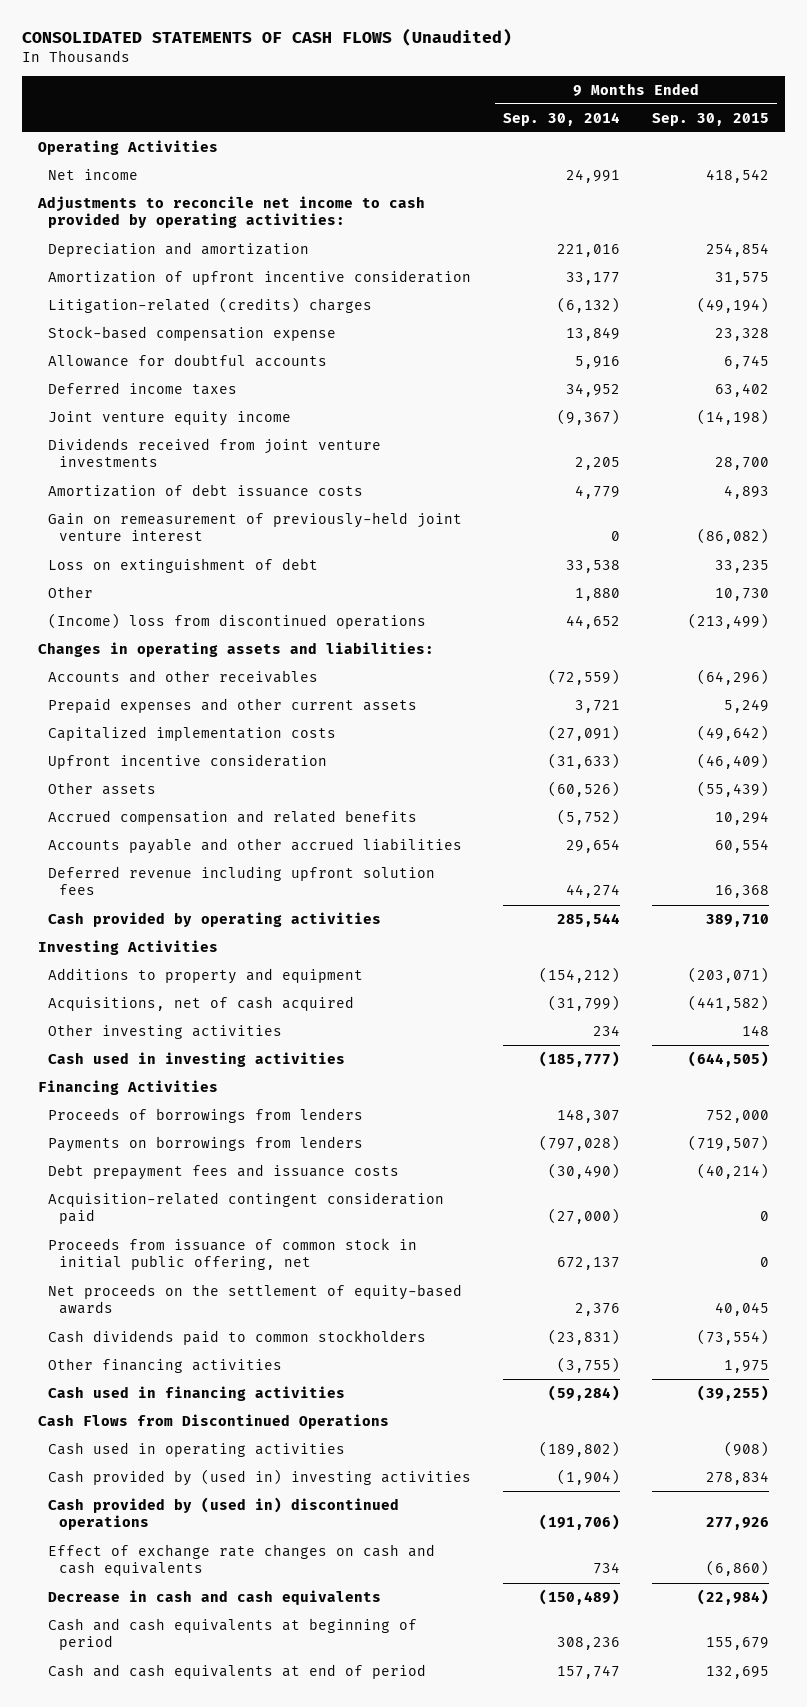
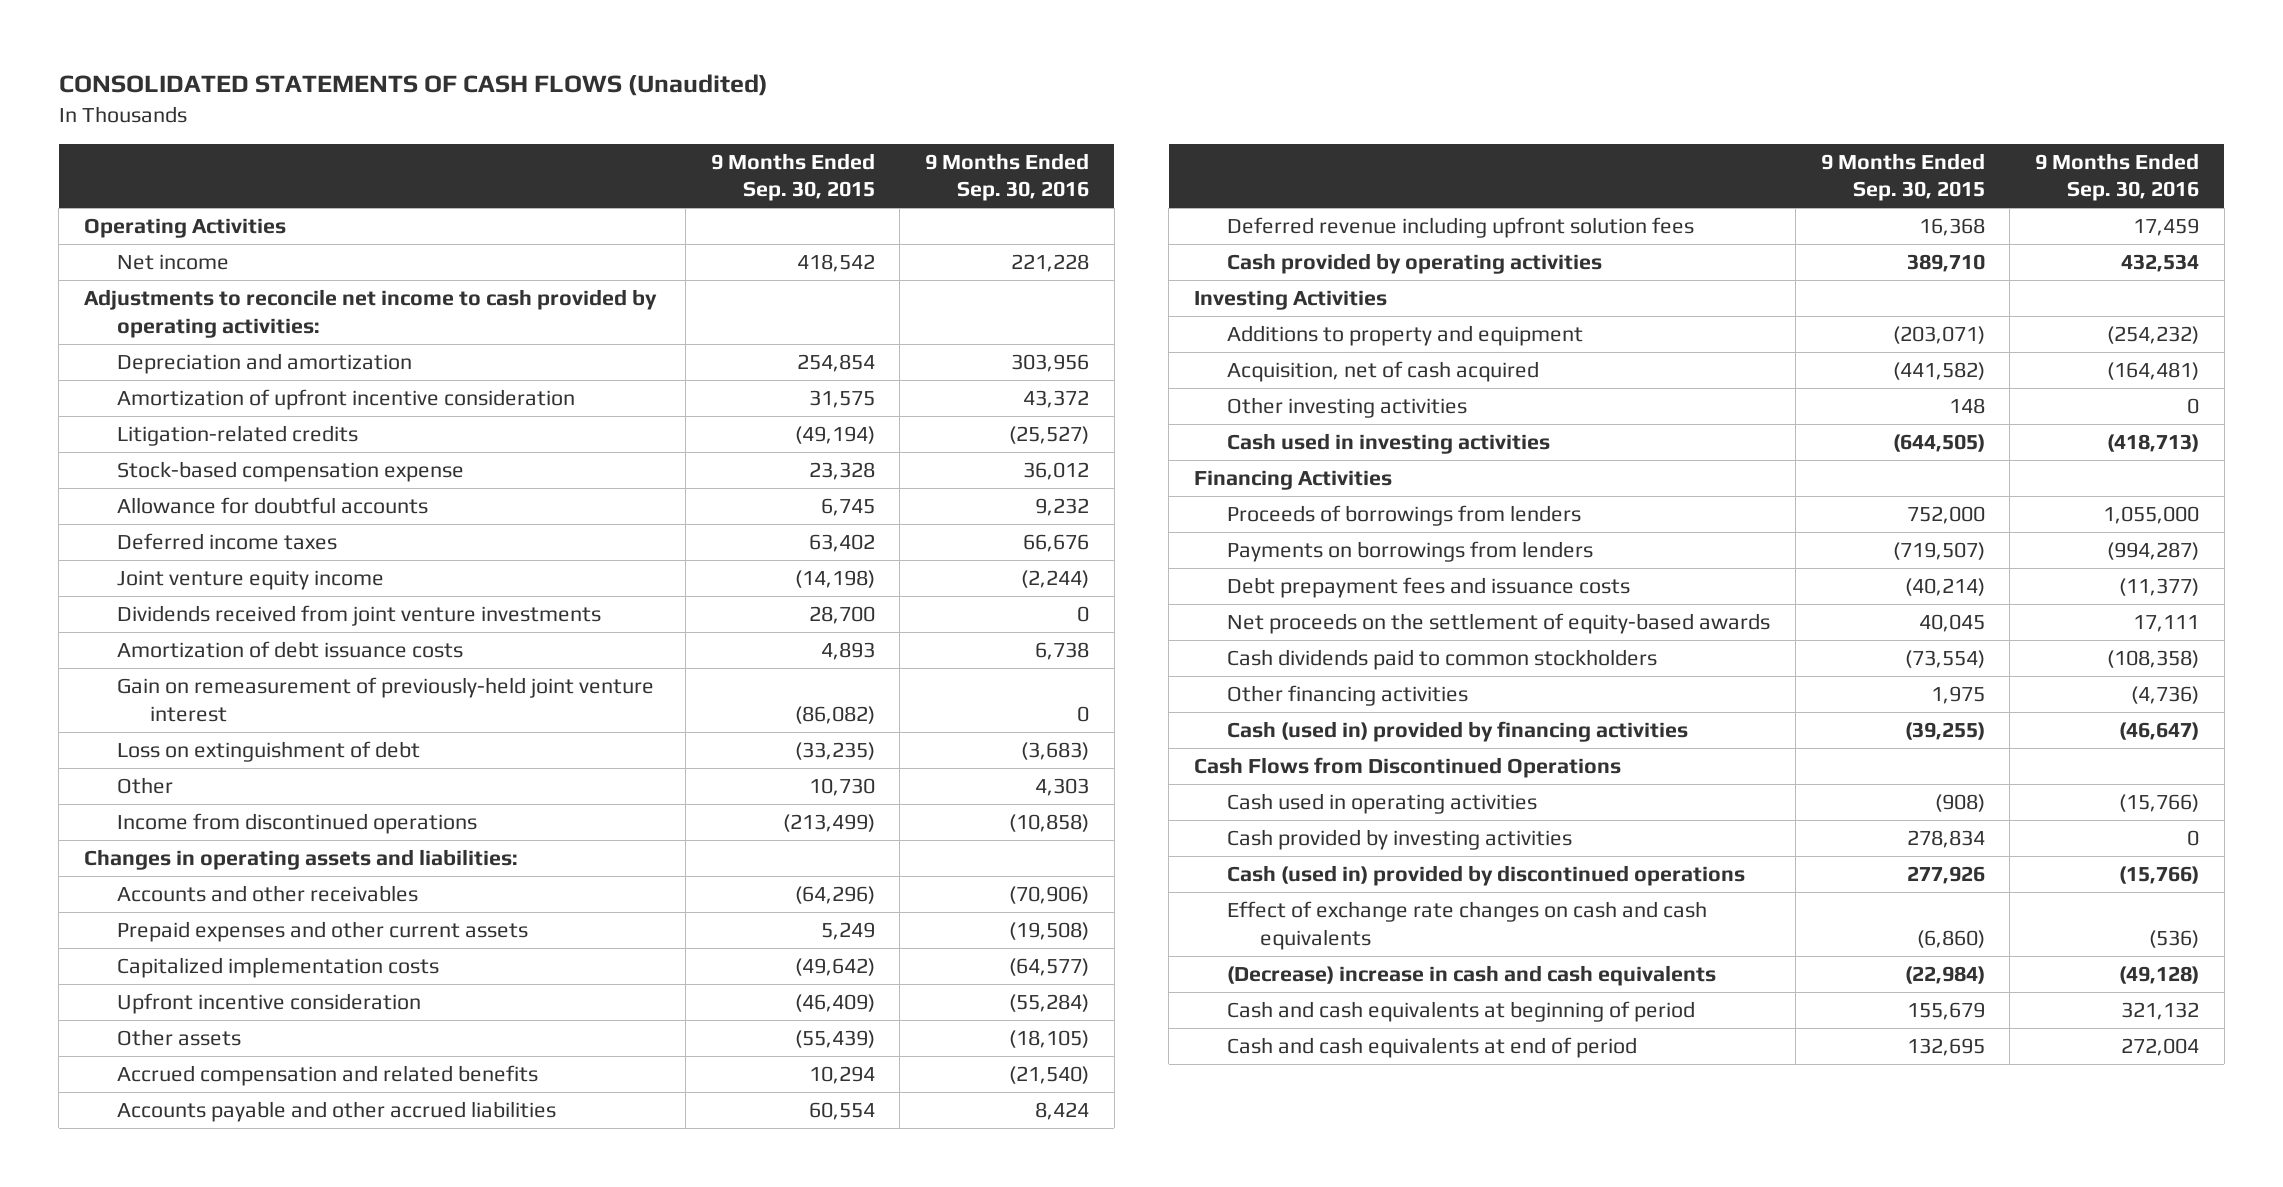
- | 9 Months Ended Sep. 30, 2014 | 9 Months Ended Sep. 30, 2015
+ | 9 Months Ended Sep. 30, 2015 | 9 Months Ended Sep. 30, 2016
- Litigation-related (credits) charges | (6,132) | (49,194)
+ Litigation-related credits | (49,194) | (25,527)
- Loss on extinguishment of debt | 33,538 | 33,235
+ Loss on extinguishment of debt | (33,235) | (3,683)
- (Income) loss from discontinued operations | 44,652 | (213,499)
+ Income from discontinued operations | (213,499) | (10,858)
- Acquisitions, net of cash acquired | (31,799) | (441,582)
+ Acquisition, net of cash acquired | (441,582) | (164,481)
- Acquisition-related contingent consideration paid | (27,000) | 0
- Proceeds from issuance of common stock in initial public offering, net | 672,137 | 0
- Cash used in financing activities | (59,284) | (39,255)
+ Cash (used in) provided by financing activities | (39,255) | (46,647)
- Cash provided by (used in) investing activities | (1,904) | 278,834
- Cash provided by (used in) discontinued operations | (191,706) | 277,926
+ Cash provided by investing activities | 278,834 | 0
+ Cash (used in) provided by discontinued operations | 277,926 | (15,766)
- Decrease in cash and cash equivalents | (150,489) | (22,984)
+ (Decrease) increase in cash and cash equivalents | (22,984) | (49,128)

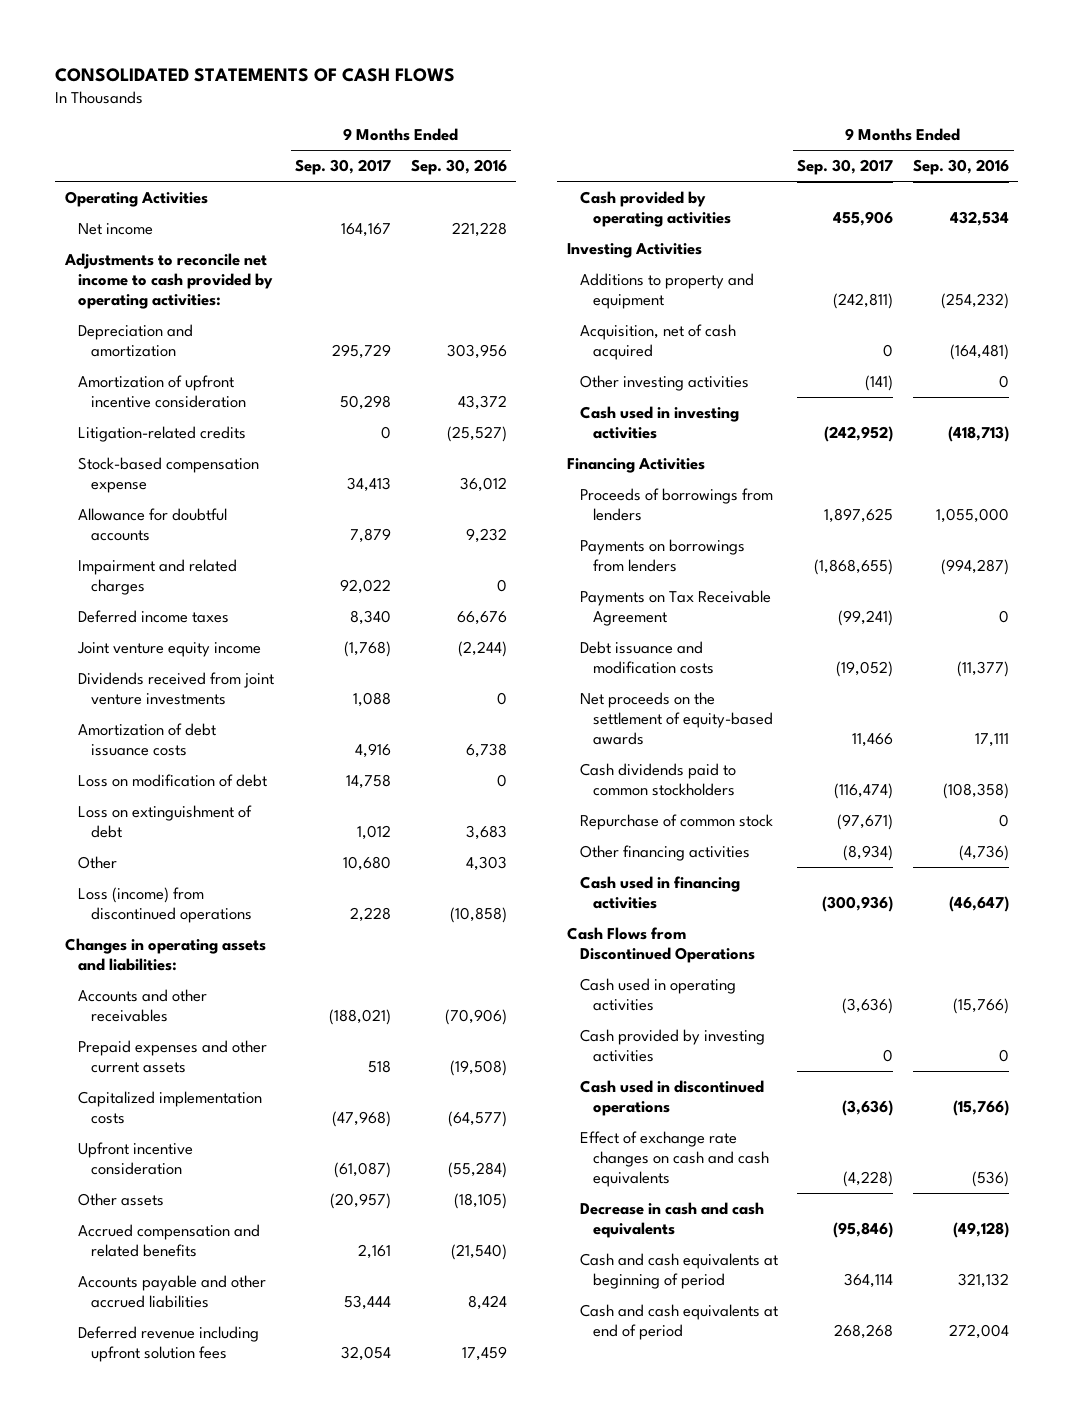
- CONSOLIDATED STATEMENTS OF CASH FLOWS (Unaudited)
+ CONSOLIDATED STATEMENTS OF CASH FLOWS
- | 9 Months Ended Sep. 30, 2015 | 9 Months Ended Sep. 30, 2016
+ | 9 Months Ended Sep. 30, 2017 | 9 Months Ended Sep. 30, 2016
+ Impairment and related charges | 92,022 | 0
- Gain on remeasurement of previously-held joint venture interest | (86,082) | 0
- Loss on extinguishment of debt | (33,235) | (3,683)
+ Loss on modification of debt | 14,758 | 0
+ Loss on extinguishment of debt | 1,012 | 3,683
- Income from discontinued operations | (213,499) | (10,858)
+ Loss (income) from discontinued operations | 2,228 | (10,858)
- Debt prepayment fees and issuance costs | (40,214) | (11,377)
+ Payments on Tax Receivable Agreement | (99,241) | 0
+ Debt issuance and modification costs | (19,052) | (11,377)
+ Repurchase of common stock | (97,671) | 0
- Cash (used in) provided by financing activities | (39,255) | (46,647)
+ Cash used in financing activities | (300,936) | (46,647)
- Cash (used in) provided by discontinued operations | 277,926 | (15,766)
+ Cash used in discontinued operations | (3,636) | (15,766)
- (Decrease) increase in cash and cash equivalents | (22,984) | (49,128)
+ Decrease in cash and cash equivalents | (95,846) | (49,128)

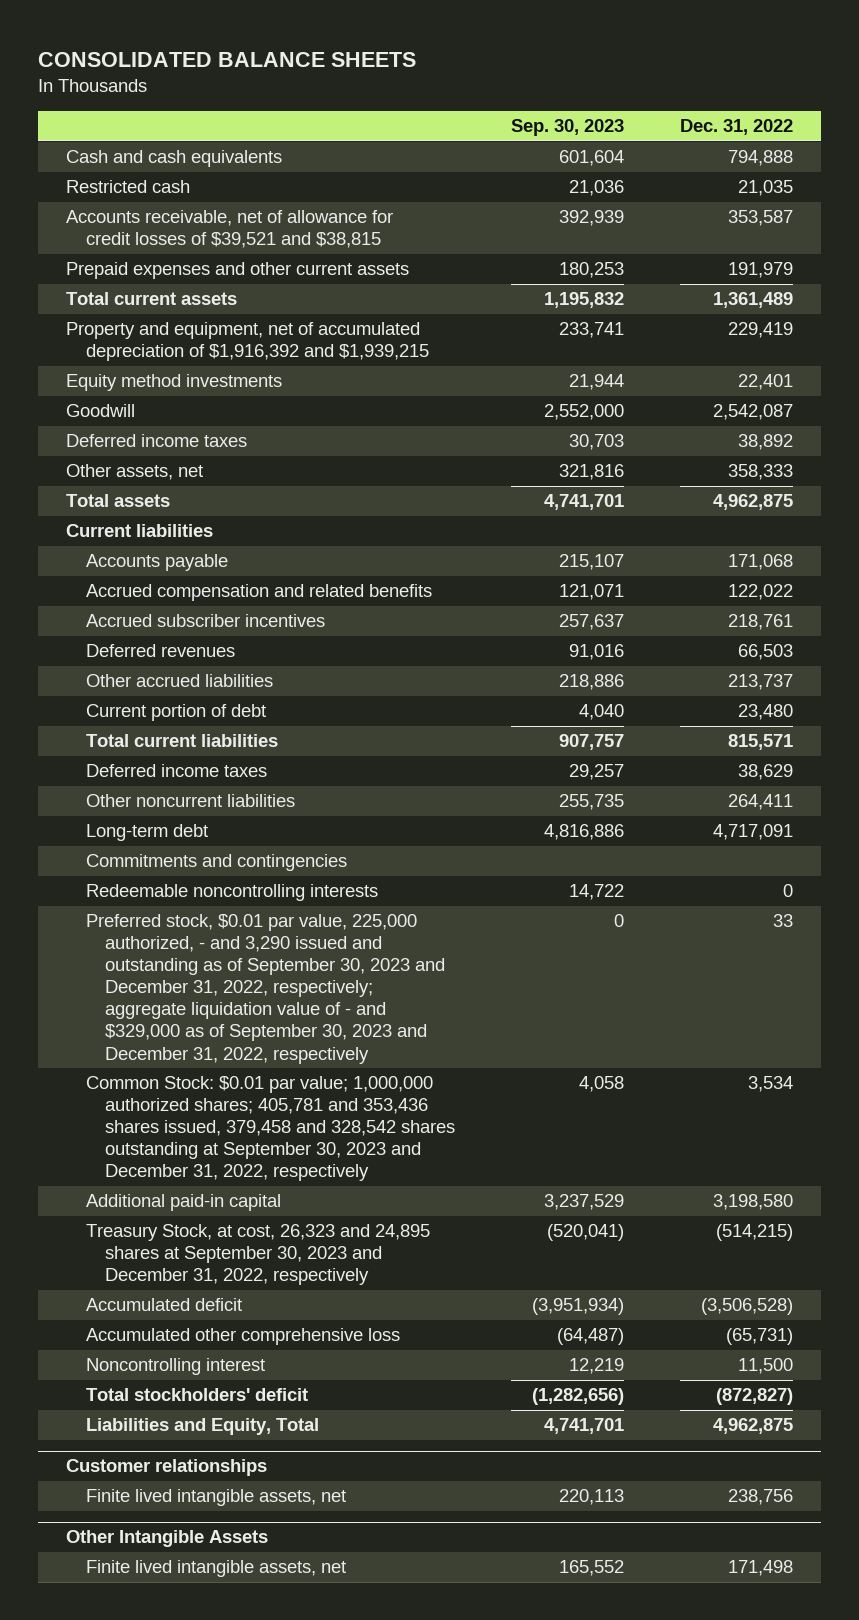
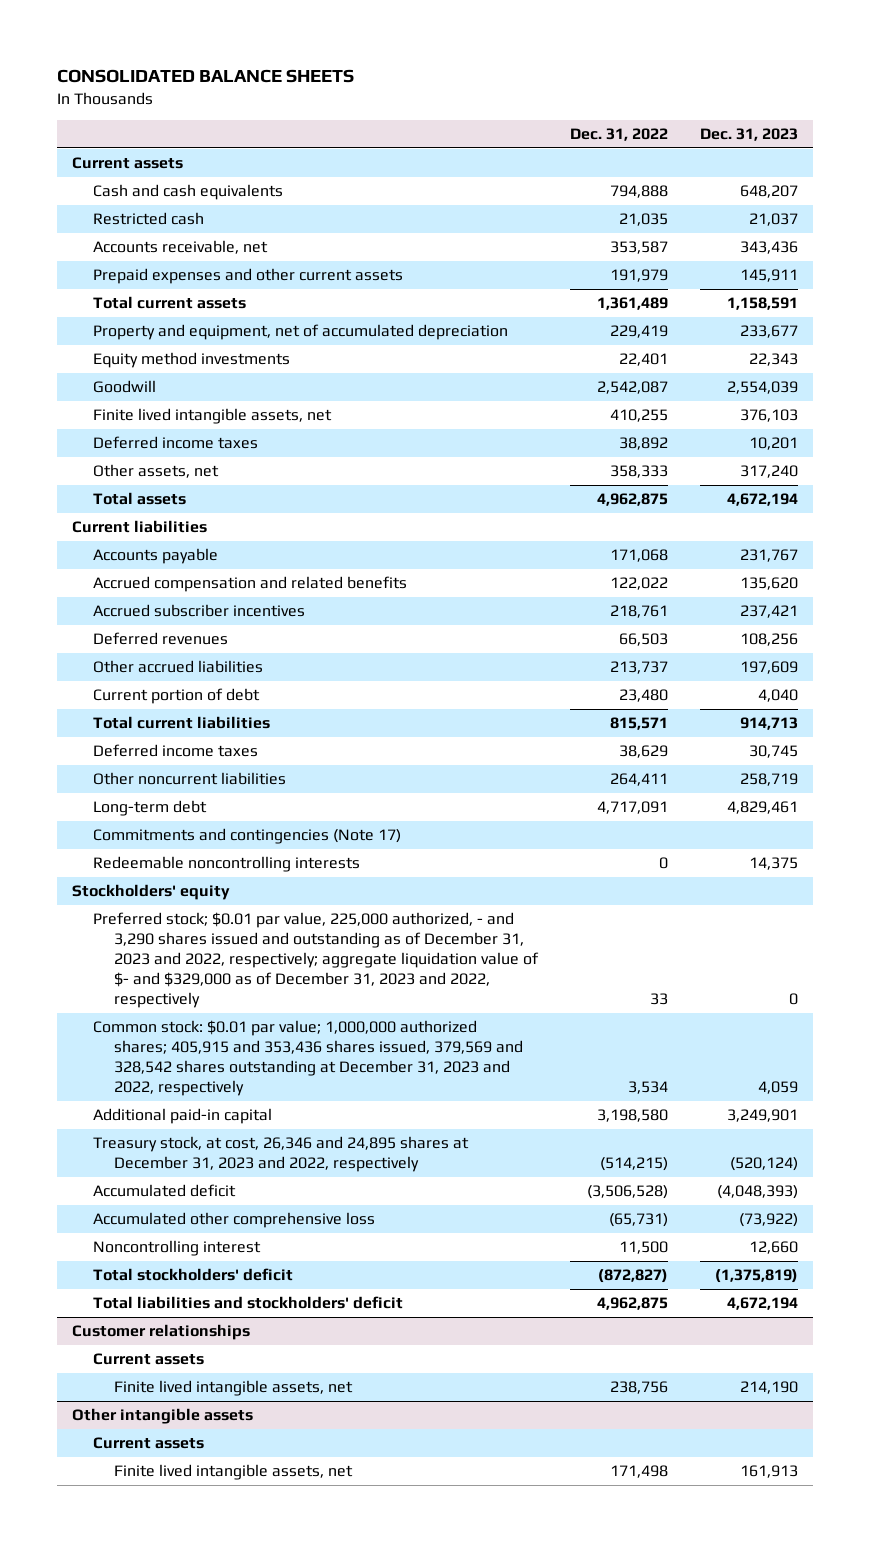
- | Sep. 30, 2023 | Dec. 31, 2022
+ | Dec. 31, 2022 | Dec. 31, 2023
+ Current assets
- Accounts receivable, net of allowance for credit losses of $39,521 and $38,815 | 392,939 | 353,587
+ Accounts receivable, net | 353,587 | 343,436
- Property and equipment, net of accumulated depreciation of $1,916,392 and $1,939,215 | 233,741 | 229,419
+ Property and equipment, net of accumulated depreciation | 229,419 | 233,677
+ Finite lived intangible assets, net | 410,255 | 376,103
- Commitments and contingencies
+ Commitments and contingencies (Note 17)
- Preferred stock, $0.01 par value, 225,000 authorized, - and 3,290 issued and outstanding as of September 30, 2023 and December 31, 2022, respectively; aggregate liquidation value of - and $329,000 as of September 30, 2023 and December 31, 2022, respectively | 0 | 33
- Common Stock: $0.01 par value; 1,000,000 authorized shares; 405,781 and 353,436 shares issued, 379,458 and 328,542 shares outstanding at September 30, 2023 and December 31, 2022, respectively | 4,058 | 3,534
+ Stockholders' equity
+ Preferred stock; $0.01 par value, 225,000 authorized, - and 3,290 shares issued and outstanding as of December 31, 2023 and 2022, respectively; aggregate liquidation value of $- and $329,000 as of December 31, 2023 and 2022, respectively | 33 | 0
+ Common stock: $0.01 par value; 1,000,000 authorized shares; 405,915 and 353,436 shares issued, 379,569 and 328,542 shares outstanding at December 31, 2023 and 2022, respectively | 3,534 | 4,059
- Treasury Stock, at cost, 26,323 and 24,895 shares at September 30, 2023 and December 31, 2022, respectively | (520,041) | (514,215)
+ Treasury stock, at cost, 26,346 and 24,895 shares at December 31, 2023 and 2022, respectively | (514,215) | (520,124)
- Liabilities and Equity, Total | 4,741,701 | 4,962,875
+ Total liabilities and stockholders' deficit | 4,962,875 | 4,672,194
@ Customer relationships
+ Current assets
- Other Intangible Assets
+ Other intangible assets
+ Current assets

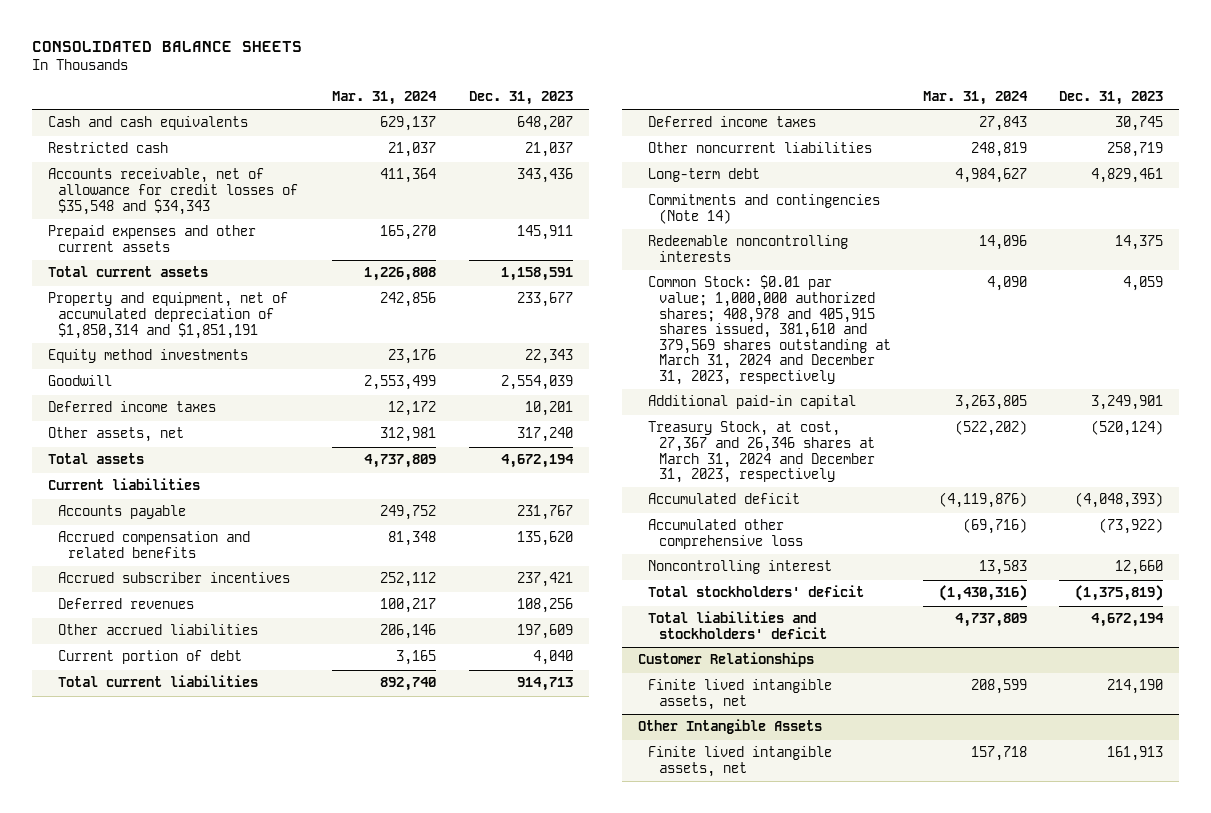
- | Dec. 31, 2022 | Dec. 31, 2023
+ | Mar. 31, 2024 | Dec. 31, 2023
- Current assets
- Accounts receivable, net | 353,587 | 343,436
+ Accounts receivable, net of allowance for credit losses of $35,548 and $34,343 | 411,364 | 343,436
- Property and equipment, net of accumulated depreciation | 229,419 | 233,677
+ Property and equipment, net of accumulated depreciation of $1,850,314 and $1,851,191 | 242,856 | 233,677
- Finite lived intangible assets, net | 410,255 | 376,103
- Commitments and contingencies (Note 17)
+ Commitments and contingencies (Note 14)
- Stockholders' equity
- Preferred stock; $0.01 par value, 225,000 authorized, - and 3,290 shares issued and outstanding as of December 31, 2023 and 2022, respectively; aggregate liquidation value of $- and $329,000 as of December 31, 2023 and 2022, respectively | 33 | 0
- Common stock: $0.01 par value; 1,000,000 authorized shares; 405,915 and 353,436 shares issued, 379,569 and 328,542 shares outstanding at December 31, 2023 and 2022, respectively | 3,534 | 4,059
+ Common Stock: $0.01 par value; 1,000,000 authorized shares; 408,978 and 405,915 shares issued, 381,610 and 379,569 shares outstanding at March 31, 2024 and December 31, 2023, respectively | 4,090 | 4,059
- Treasury stock, at cost, 26,346 and 24,895 shares at December 31, 2023 and 2022, respectively | (514,215) | (520,124)
+ Treasury Stock, at cost, 27,367 and 26,346 shares at March 31, 2024 and December 31, 2023, respectively | (522,202) | (520,124)
- Customer relationships
- Current assets
+ Customer Relationships
- Other intangible assets
- Current assets
+ Other Intangible Assets

